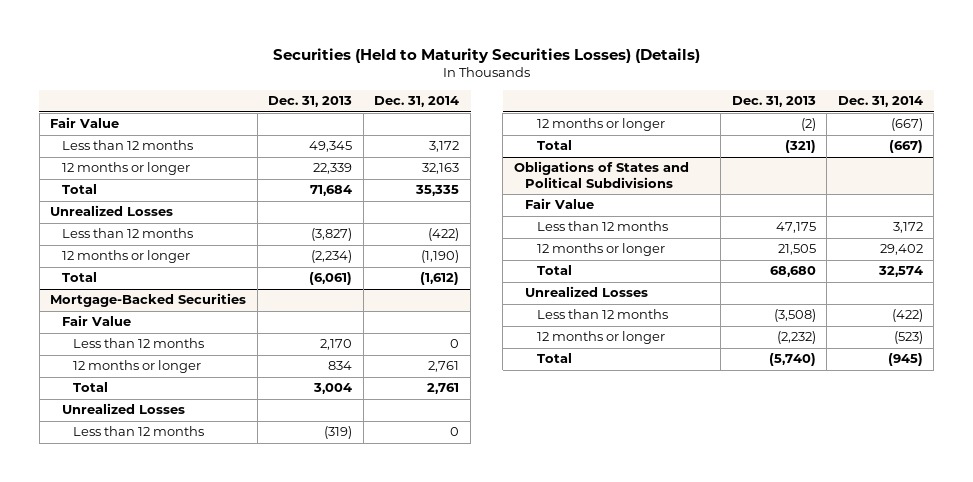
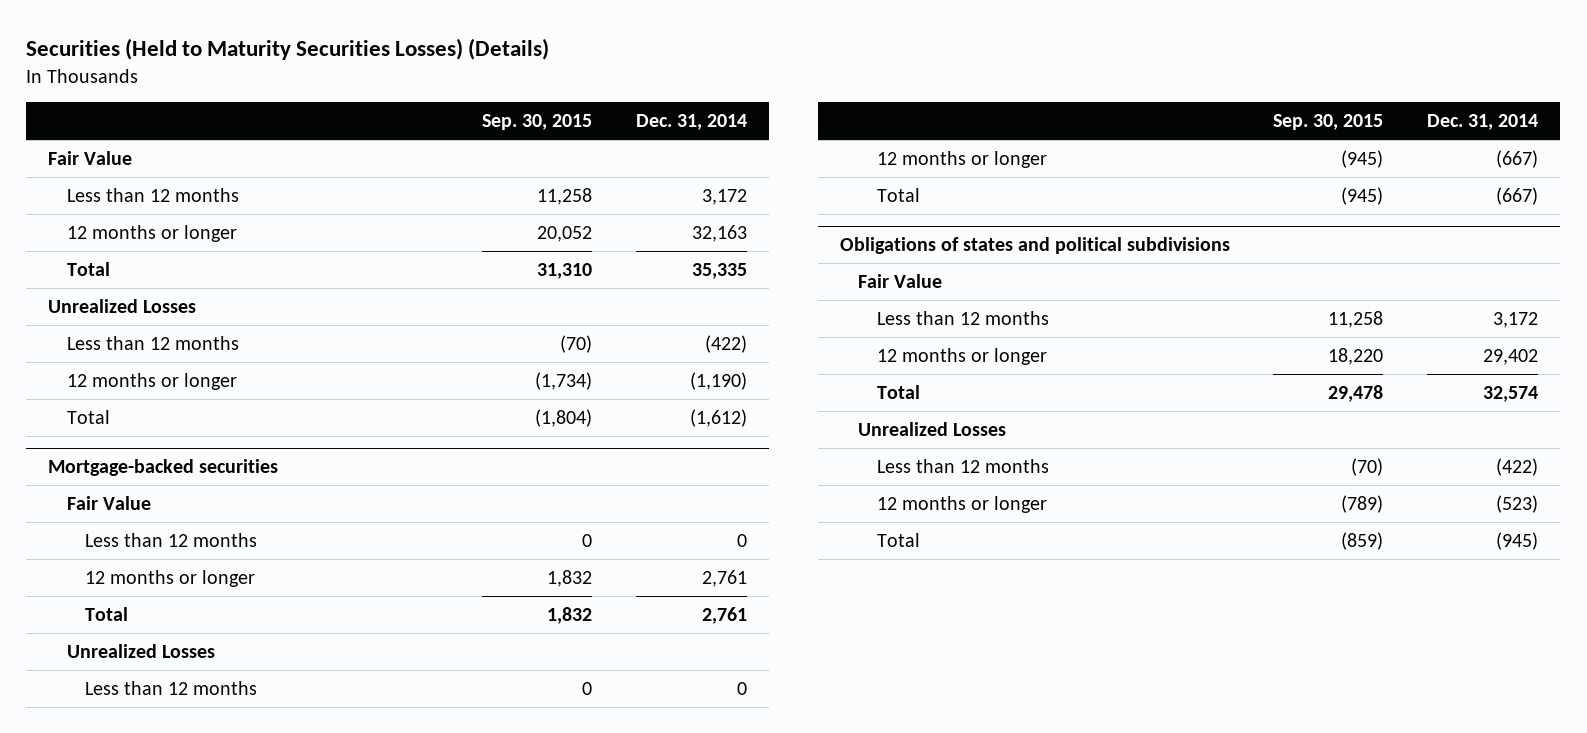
- | Dec. 31, 2013 | Dec. 31, 2014
+ | Sep. 30, 2015 | Dec. 31, 2014
- Mortgage-Backed Securities
+ Mortgage-backed securities
- Obligations of States and Political Subdivisions
+ Obligations of states and political subdivisions

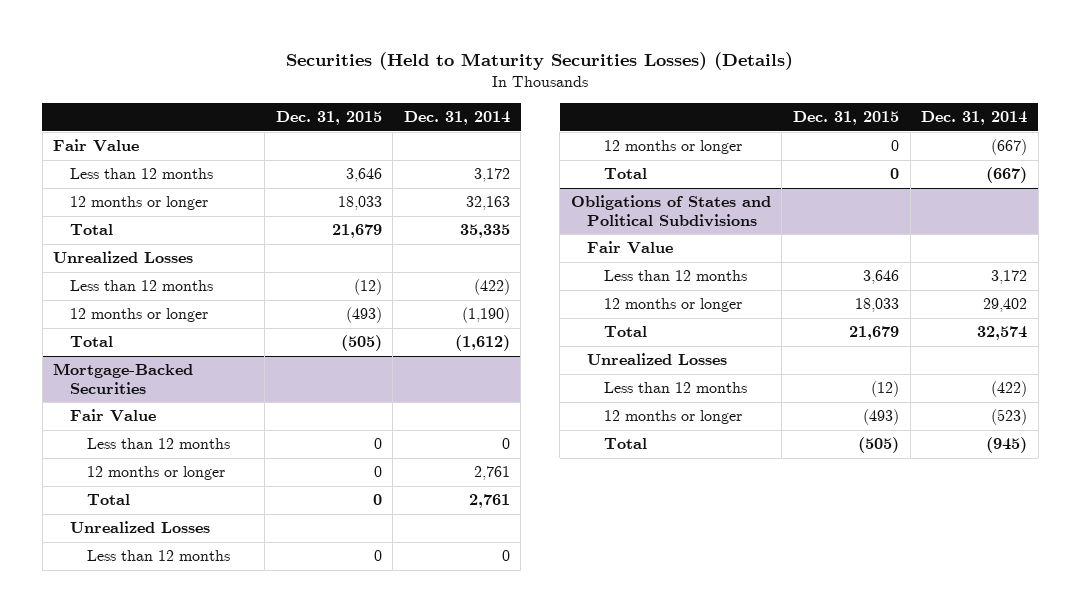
- | Sep. 30, 2015 | Dec. 31, 2014
+ | Dec. 31, 2015 | Dec. 31, 2014
- Mortgage-backed securities
+ Mortgage-Backed Securities
- Obligations of states and political subdivisions
+ Obligations of States and Political Subdivisions

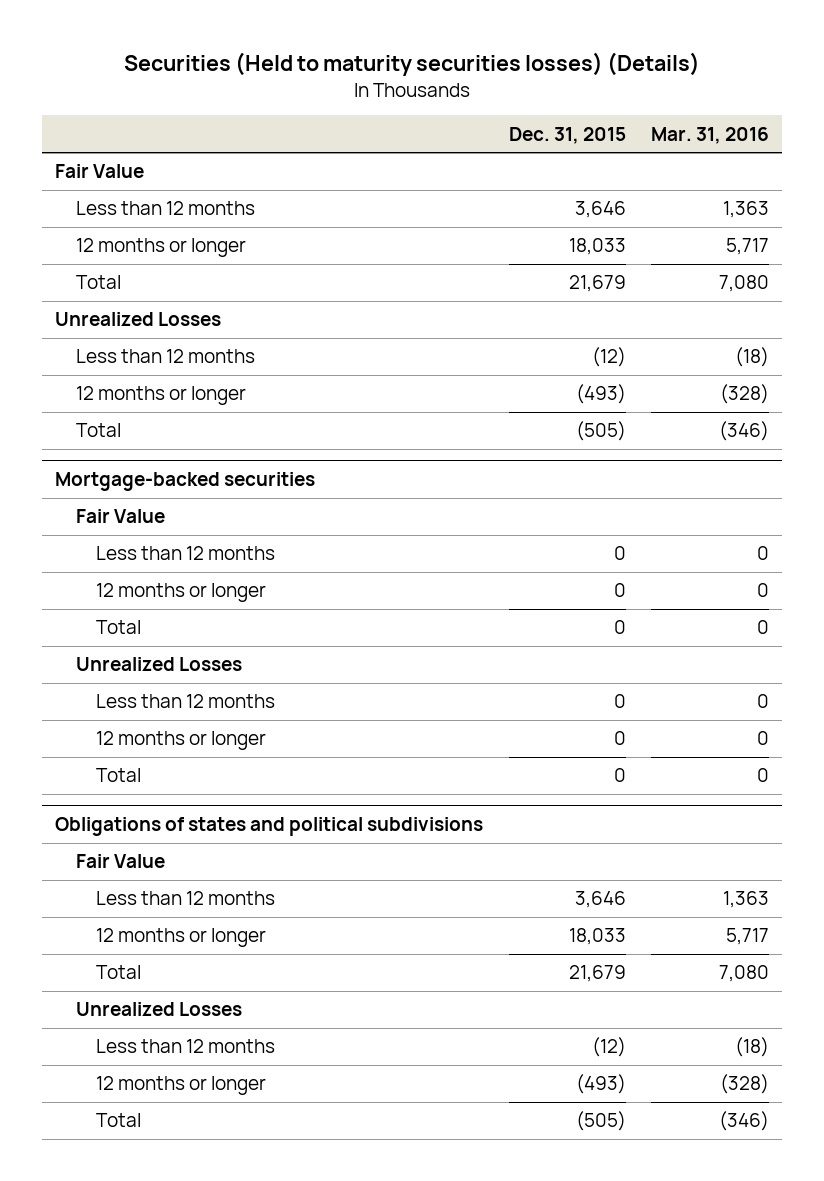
- Securities (Held to Maturity Securities Losses) (Details)
+ Securities (Held to maturity securities losses) (Details)
- | Dec. 31, 2015 | Dec. 31, 2014
+ | Dec. 31, 2015 | Mar. 31, 2016
- Mortgage-Backed Securities
+ Mortgage-backed securities
- Obligations of States and Political Subdivisions
+ Obligations of states and political subdivisions

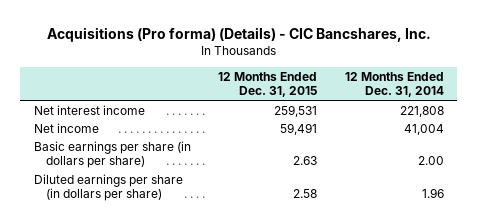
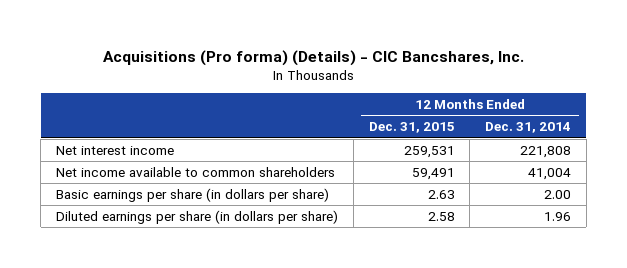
- Net income | 59,491 | 41,004
+ Net income available to common shareholders | 59,491 | 41,004

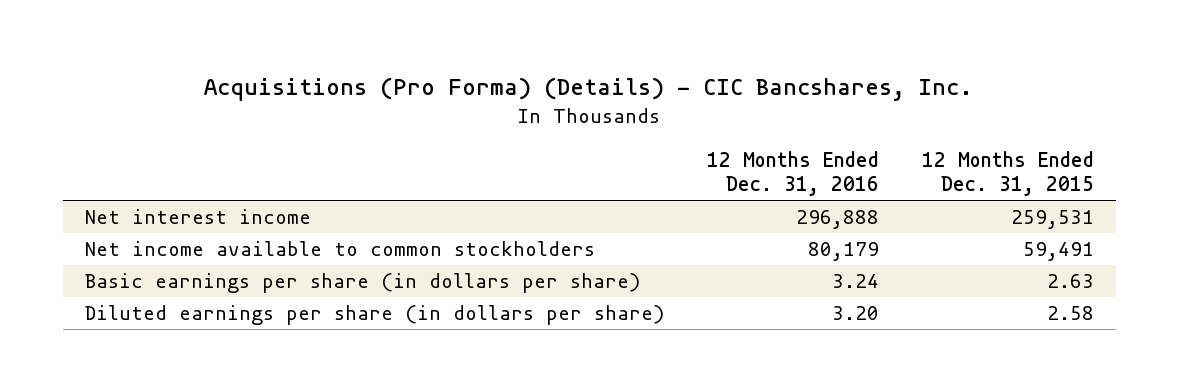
- Acquisitions (Pro forma) (Details) - CIC Bancshares, Inc.
+ Acquisitions (Pro Forma) (Details) - CIC Bancshares, Inc.
- | 12 Months Ended Dec. 31, 2015 | 12 Months Ended Dec. 31, 2014
+ | 12 Months Ended Dec. 31, 2016 | 12 Months Ended Dec. 31, 2015
- Net income available to common shareholders | 59,491 | 41,004
+ Net income available to common stockholders | 80,179 | 59,491

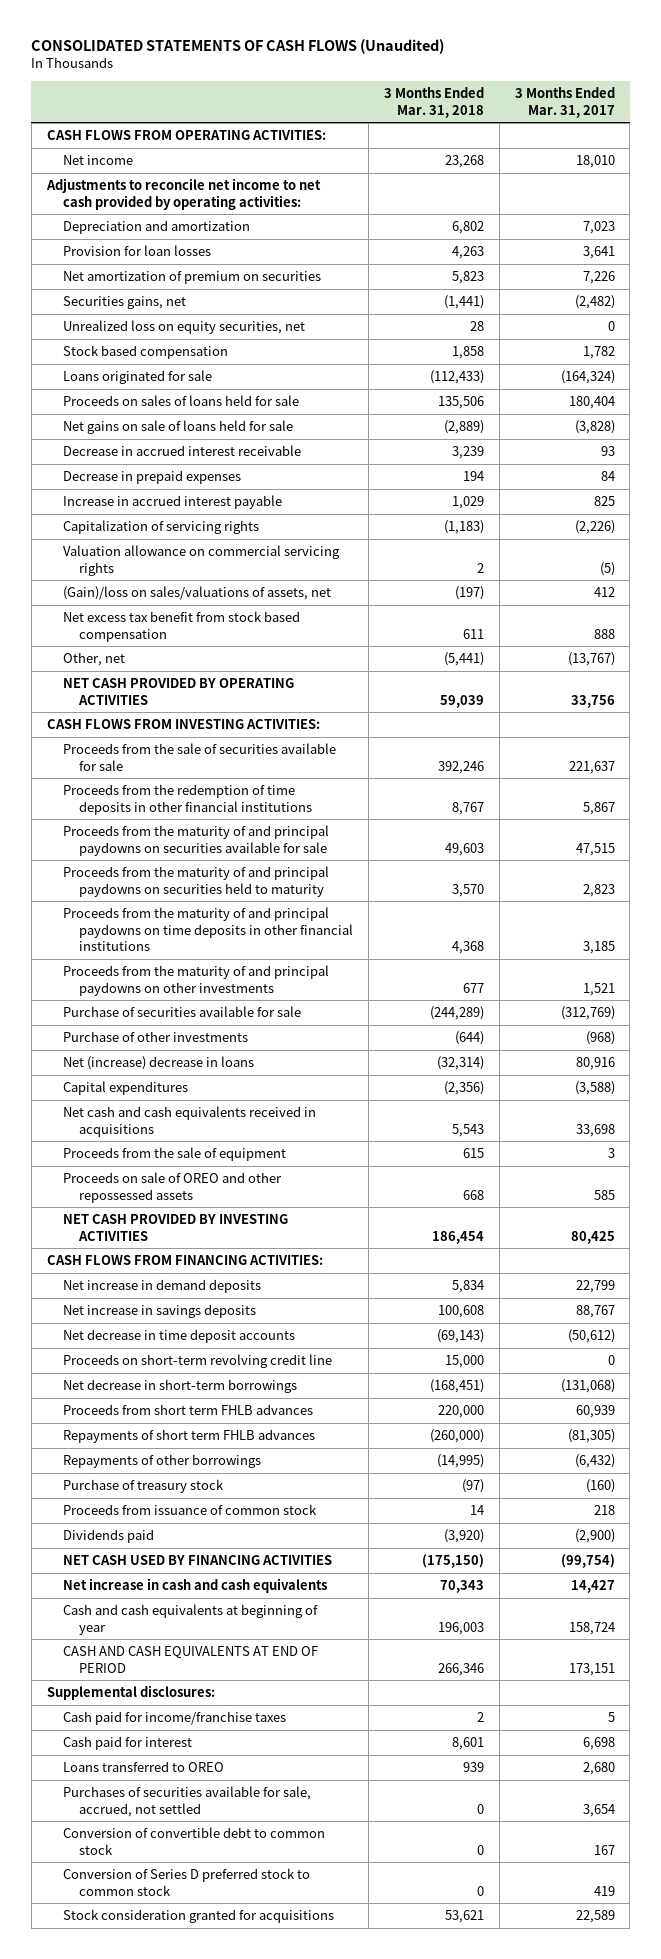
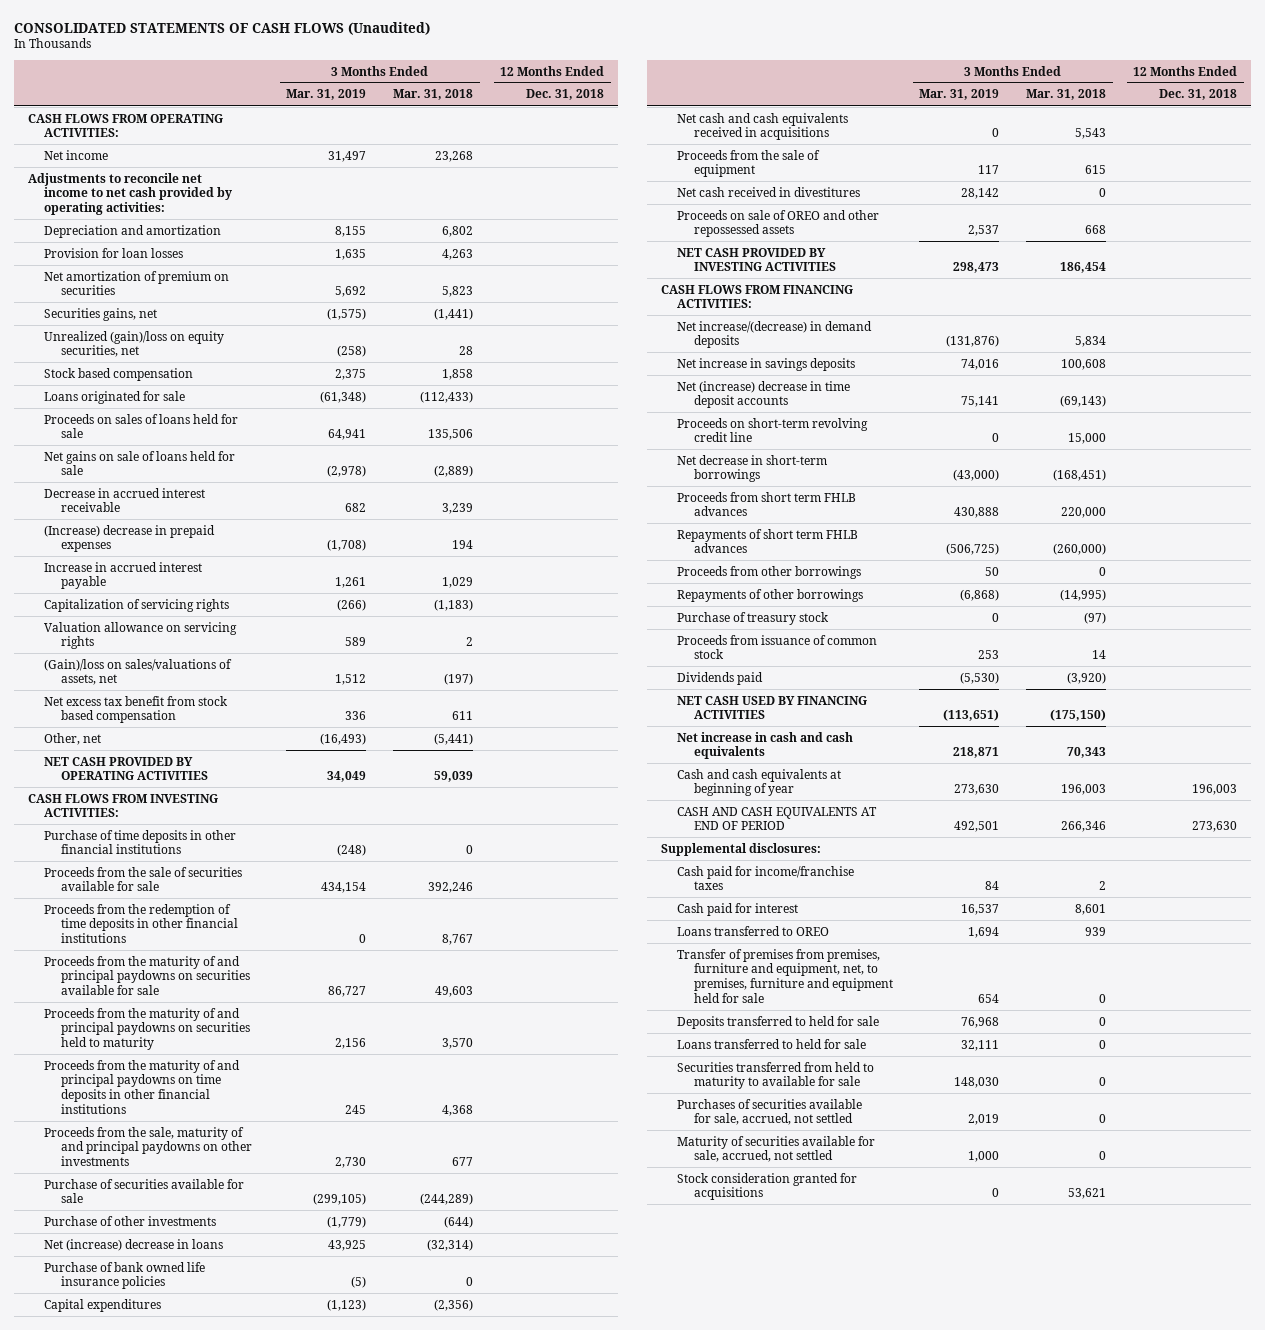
- | 3 Months Ended Mar. 31, 2018 | 3 Months Ended Mar. 31, 2017
+ | 3 Months Ended Mar. 31, 2019 | 3 Months Ended Mar. 31, 2018 | 12 Months Ended Dec. 31, 2018
- Unrealized loss on equity securities, net | 28 | 0
+ Unrealized (gain)/loss on equity securities, net | (258) | 28 |
- Decrease in prepaid expenses | 194 | 84
+ (Increase) decrease in prepaid expenses | (1,708) | 194 |
- Valuation allowance on commercial servicing rights | 2 | (5)
+ Valuation allowance on servicing rights | 589 | 2 |
+ Purchase of time deposits in other financial institutions | (248) | 0 |
- Proceeds from the maturity of and principal paydowns on other investments | 677 | 1,521
+ Proceeds from the sale, maturity of and principal paydowns on other investments | 2,730 | 677 |
+ Purchase of bank owned life insurance policies | (5) | 0 |
+ Net cash received in divestitures | 28,142 | 0 |
- Net increase in demand deposits | 5,834 | 22,799
+ Net increase/(decrease) in demand deposits | (131,876) | 5,834 |
- Net decrease in time deposit accounts | (69,143) | (50,612)
+ Net (increase) decrease in time deposit accounts | 75,141 | (69,143) |
+ Proceeds from other borrowings | 50 | 0 |
+ Transfer of premises from premises, furniture and equipment, net, to premises, furniture and equipment held for sale | 654 | 0 |
+ Deposits transferred to held for sale | 76,968 | 0 |
+ Loans transferred to held for sale | 32,111 | 0 |
+ Securities transferred from held to maturity to available for sale | 148,030 | 0 |
- Conversion of convertible debt to common stock | 0 | 167
- Conversion of Series D preferred stock to common stock | 0 | 419
+ Maturity of securities available for sale, accrued, not settled | 1,000 | 0 |

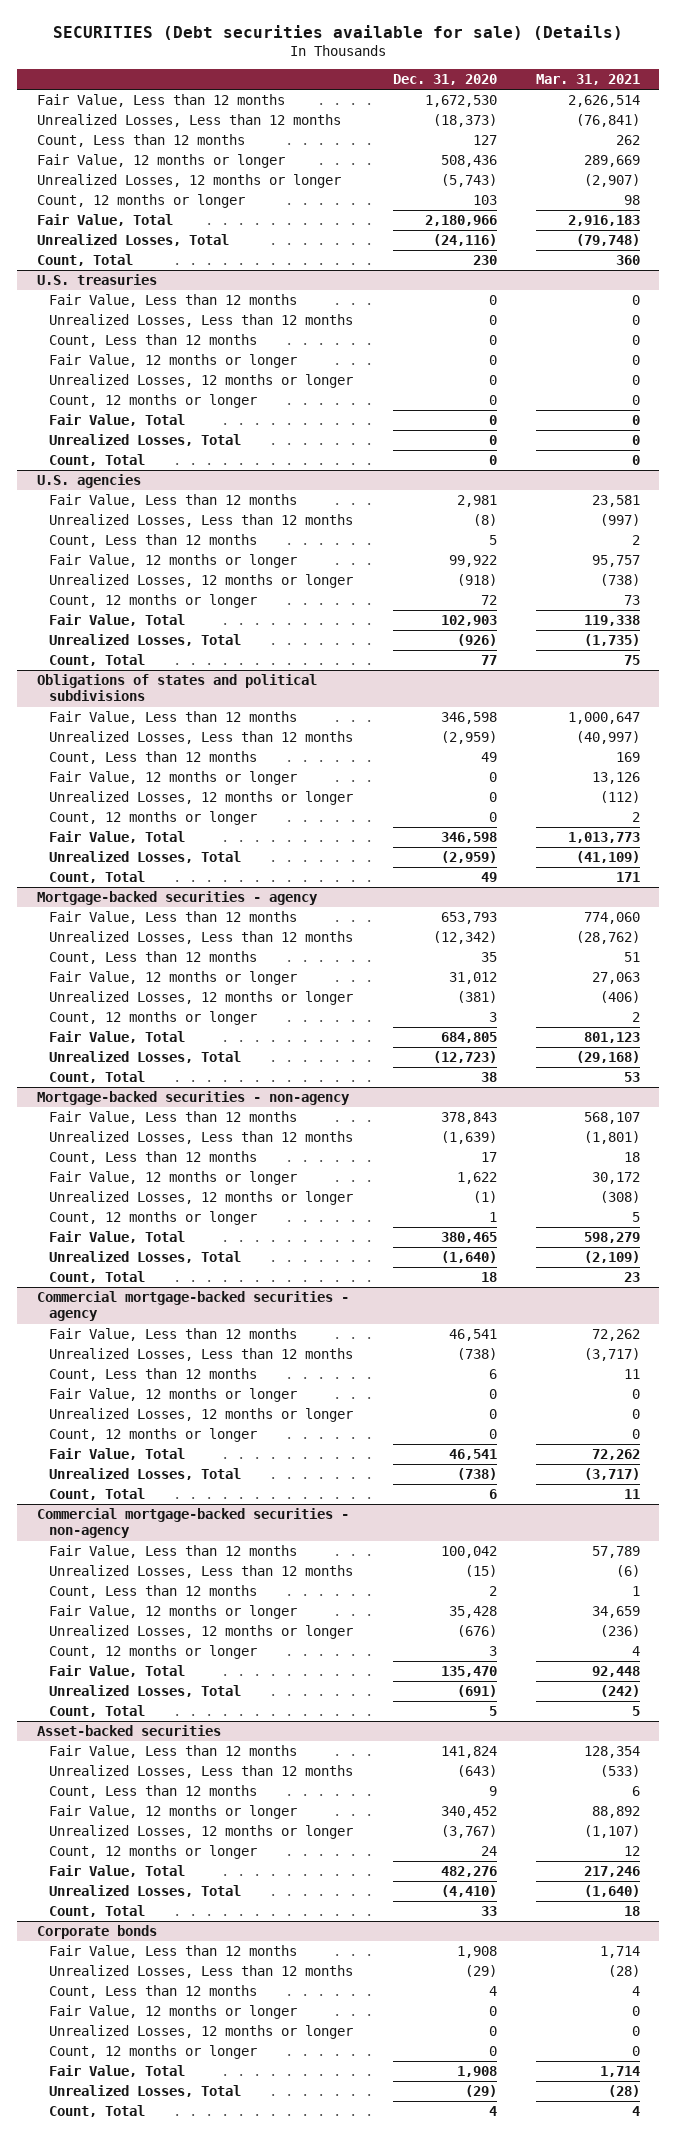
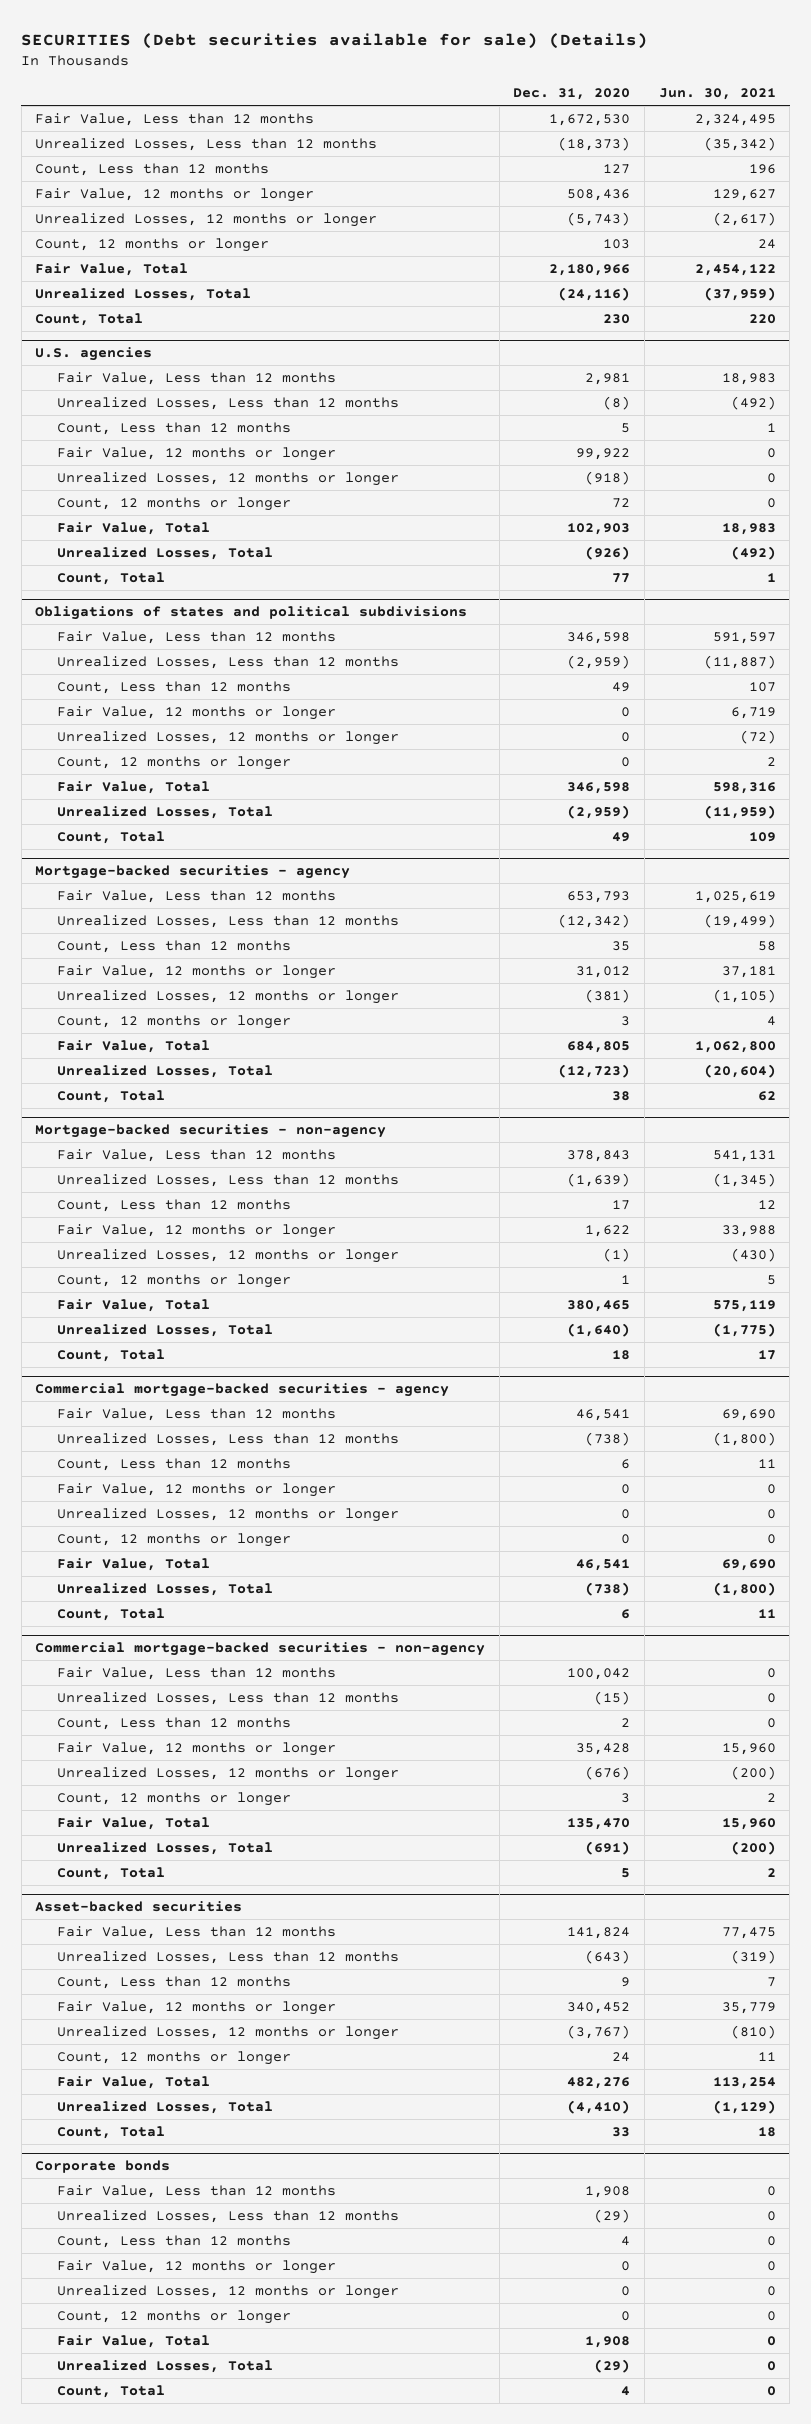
- | Dec. 31, 2020 | Mar. 31, 2021
+ | Dec. 31, 2020 | Jun. 30, 2021
- U.S. treasuries
- Fair Value, Less than 12 months | 0 | 0
- Unrealized Losses, Less than 12 months | 0 | 0
- Count, Less than 12 months | 0 | 0
- Fair Value, 12 months or longer | 0 | 0
- Unrealized Losses, 12 months or longer | 0 | 0
- Count, 12 months or longer | 0 | 0
- Fair Value, Total | 0 | 0
- Unrealized Losses, Total | 0 | 0
- Count, Total | 0 | 0

